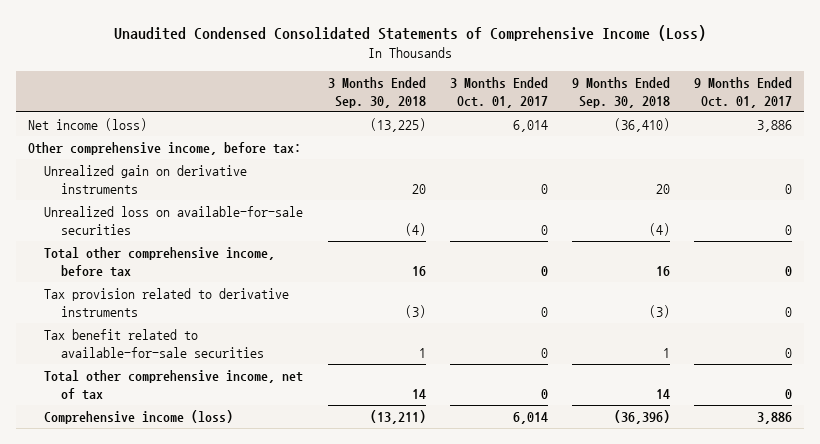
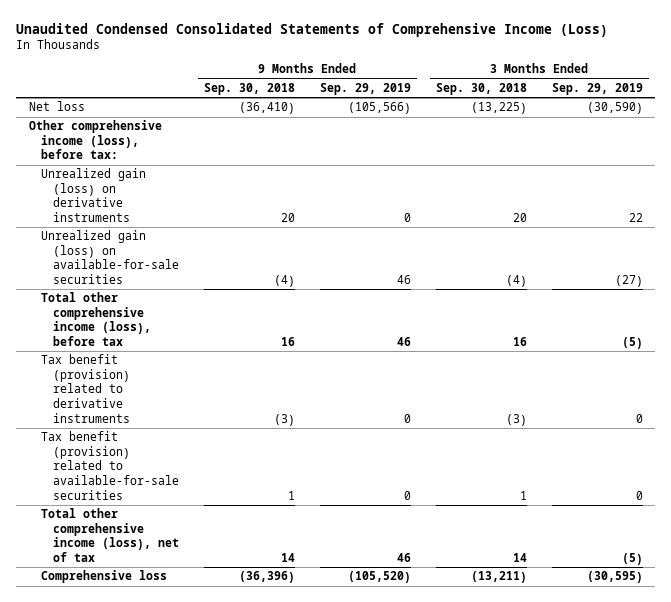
- | 3 Months Ended Sep. 30, 2018 | 3 Months Ended Oct. 01, 2017 | 9 Months Ended Sep. 30, 2018 | 9 Months Ended Oct. 01, 2017
+ | 9 Months Ended Sep. 30, 2018 | 9 Months Ended Sep. 29, 2019 | 3 Months Ended Sep. 30, 2018 | 3 Months Ended Sep. 29, 2019
- Net income (loss) | (13,225) | 6,014 | (36,410) | 3,886
- Other comprehensive income, before tax:
- Unrealized gain on derivative instruments | 20 | 0 | 20 | 0
- Unrealized loss on available-for-sale securities | (4) | 0 | (4) | 0
- Total other comprehensive income, before tax | 16 | 0 | 16 | 0
- Tax provision related to derivative instruments | (3) | 0 | (3) | 0
- Tax benefit related to available-for-sale securities | 1 | 0 | 1 | 0
- Total other comprehensive income, net of tax | 14 | 0 | 14 | 0
- Comprehensive income (loss) | (13,211) | 6,014 | (36,396) | 3,886
+ Net loss | (36,410) | (105,566) | (13,225) | (30,590)
+ Other comprehensive income (loss), before tax:
+ Unrealized gain (loss) on derivative instruments | 20 | 0 | 20 | 22
+ Unrealized gain (loss) on available-for-sale securities | (4) | 46 | (4) | (27)
+ Total other comprehensive income (loss), before tax | 16 | 46 | 16 | (5)
+ Tax benefit (provision) related to derivative instruments | (3) | 0 | (3) | 0
+ Tax benefit (provision) related to available-for-sale securities | 1 | 0 | 1 | 0
+ Total other comprehensive income (loss), net of tax | 14 | 46 | 14 | (5)
+ Comprehensive loss | (36,396) | (105,520) | (13,211) | (30,595)

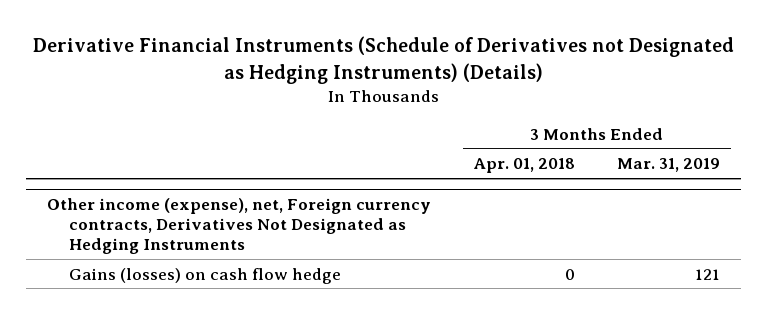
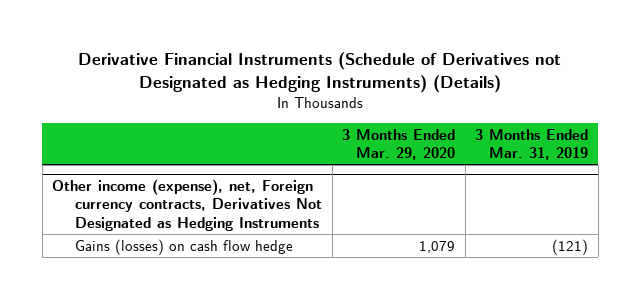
- | 3 Months Ended Apr. 01, 2018 | 3 Months Ended Mar. 31, 2019
+ | 3 Months Ended Mar. 29, 2020 | 3 Months Ended Mar. 31, 2019
@ Other income (expense), net, Foreign currency contracts, Derivatives Not Designated as Hedging Instruments
- Gains (losses) on cash flow hedge | 0 | 121
+ Gains (losses) on cash flow hedge | 1,079 | (121)

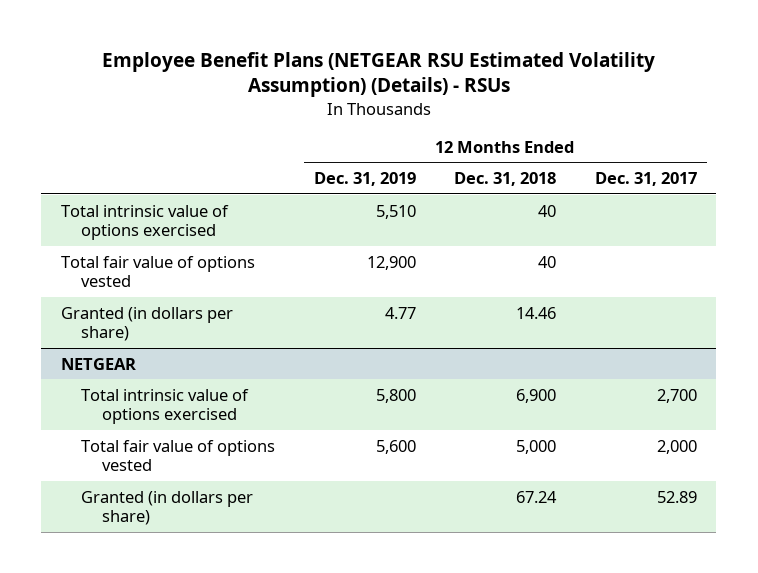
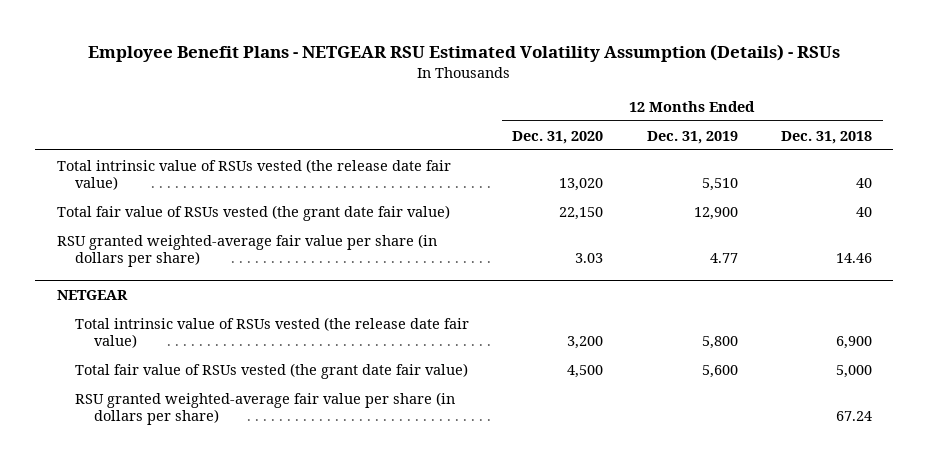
- Employee Benefit Plans (NETGEAR RSU Estimated Volatility Assumption) (Details) - RSUs
+ Employee Benefit Plans - NETGEAR RSU Estimated Volatility Assumption (Details) - RSUs
- | 12 Months Ended Dec. 31, 2019 | 12 Months Ended Dec. 31, 2018 | 12 Months Ended Dec. 31, 2017
+ | 12 Months Ended Dec. 31, 2020 | 12 Months Ended Dec. 31, 2019 | 12 Months Ended Dec. 31, 2018
- Total intrinsic value of options exercised | 5,510 | 40 |
- Total fair value of options vested | 12,900 | 40 |
- Granted (in dollars per share) | 4.77 | 14.46 |
+ Total intrinsic value of RSUs vested (the release date fair value) | 13,020 | 5,510 | 40
+ Total fair value of RSUs vested (the grant date fair value) | 22,150 | 12,900 | 40
+ RSU granted weighted-average fair value per share (in dollars per share) | 3.03 | 4.77 | 14.46
@ NETGEAR
- Total intrinsic value of options exercised | 5,800 | 6,900 | 2,700
- Total fair value of options vested | 5,600 | 5,000 | 2,000
- Granted (in dollars per share) | | 67.24 | 52.89
+ Total intrinsic value of RSUs vested (the release date fair value) | 3,200 | 5,800 | 6,900
+ Total fair value of RSUs vested (the grant date fair value) | 4,500 | 5,600 | 5,000
+ RSU granted weighted-average fair value per share (in dollars per share) | | | 67.24

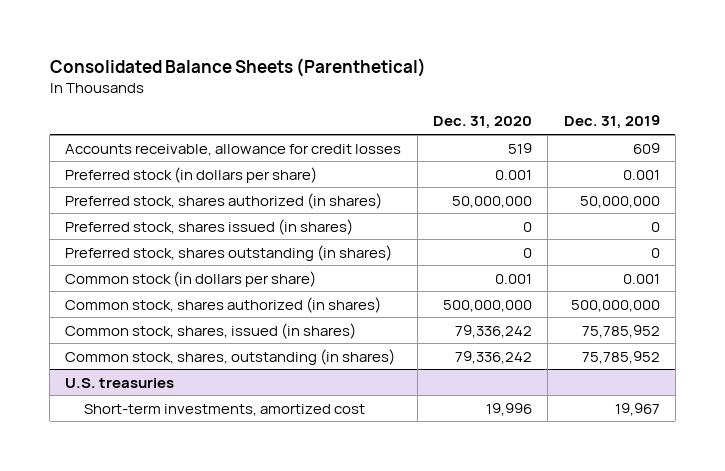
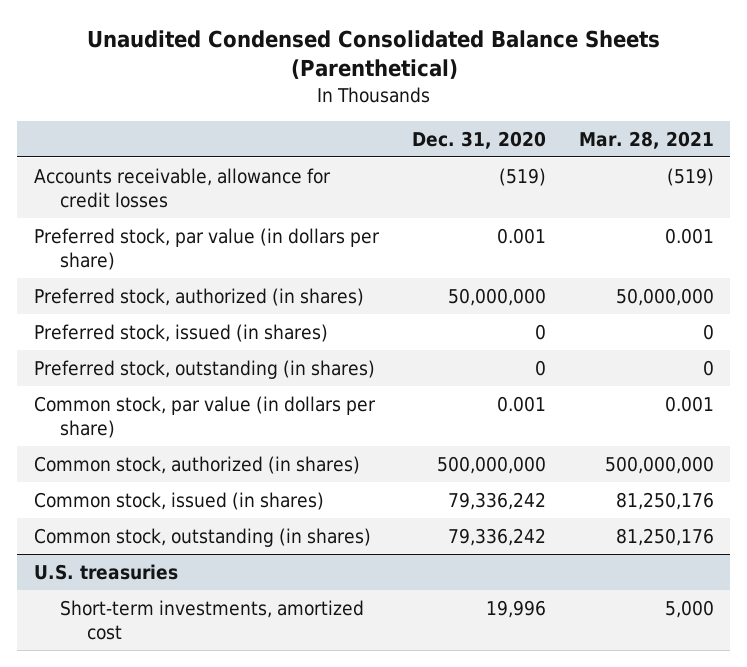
- Consolidated Balance Sheets (Parenthetical)
+ Unaudited Condensed Consolidated Balance Sheets (Parenthetical)
- | Dec. 31, 2020 | Dec. 31, 2019
+ | Dec. 31, 2020 | Mar. 28, 2021
- Accounts receivable, allowance for credit losses | 519 | 609
- Preferred stock (in dollars per share) | 0.001 | 0.001
- Preferred stock, shares authorized (in shares) | 50,000,000 | 50,000,000
- Preferred stock, shares issued (in shares) | 0 | 0
- Preferred stock, shares outstanding (in shares) | 0 | 0
- Common stock (in dollars per share) | 0.001 | 0.001
- Common stock, shares authorized (in shares) | 500,000,000 | 500,000,000
- Common stock, shares, issued (in shares) | 79,336,242 | 75,785,952
- Common stock, shares, outstanding (in shares) | 79,336,242 | 75,785,952
+ Accounts receivable, allowance for credit losses | (519) | (519)
+ Preferred stock, par value (in dollars per share) | 0.001 | 0.001
+ Preferred stock, authorized (in shares) | 50,000,000 | 50,000,000
+ Preferred stock, issued (in shares) | 0 | 0
+ Preferred stock, outstanding (in shares) | 0 | 0
+ Common stock, par value (in dollars per share) | 0.001 | 0.001
+ Common stock, authorized (in shares) | 500,000,000 | 500,000,000
+ Common stock, issued (in shares) | 79,336,242 | 81,250,176
+ Common stock, outstanding (in shares) | 79,336,242 | 81,250,176

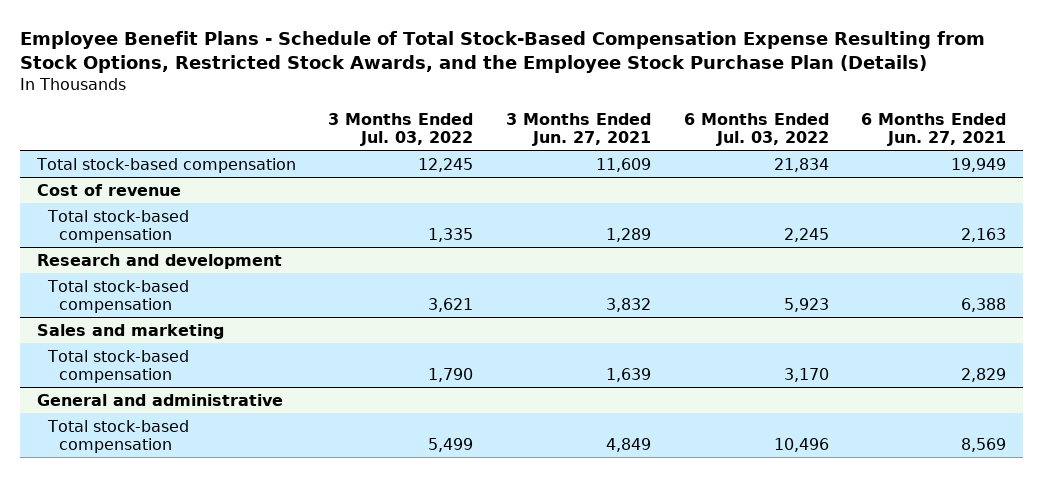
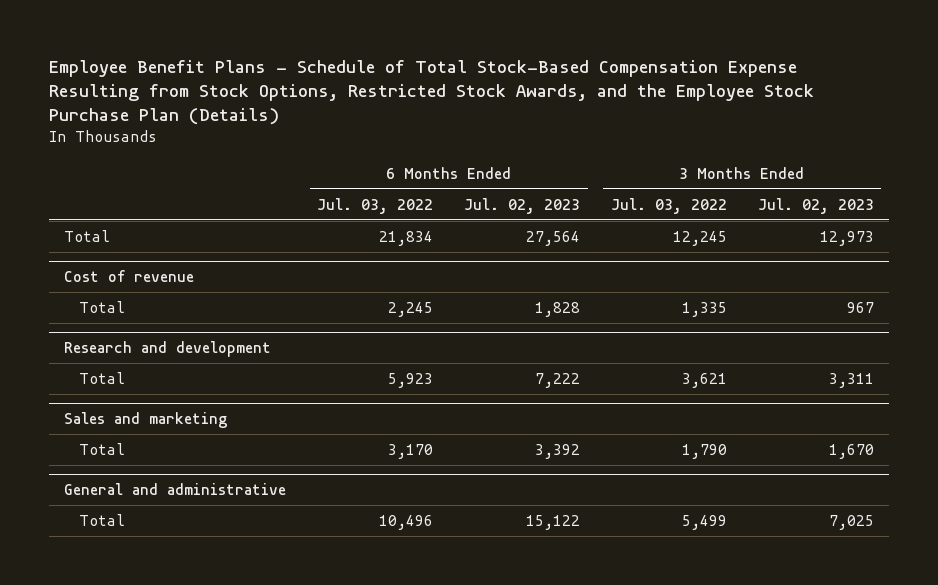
- | 3 Months Ended Jul. 03, 2022 | 3 Months Ended Jun. 27, 2021 | 6 Months Ended Jul. 03, 2022 | 6 Months Ended Jun. 27, 2021
+ | 6 Months Ended Jul. 03, 2022 | 6 Months Ended Jul. 02, 2023 | 3 Months Ended Jul. 03, 2022 | 3 Months Ended Jul. 02, 2023
- Total stock-based compensation | 12,245 | 11,609 | 21,834 | 19,949
+ Total | 21,834 | 27,564 | 12,245 | 12,973
@ Cost of revenue
- Total stock-based compensation | 1,335 | 1,289 | 2,245 | 2,163
+ Total | 2,245 | 1,828 | 1,335 | 967
@ Research and development
- Total stock-based compensation | 3,621 | 3,832 | 5,923 | 6,388
+ Total | 5,923 | 7,222 | 3,621 | 3,311
@ Sales and marketing
- Total stock-based compensation | 1,790 | 1,639 | 3,170 | 2,829
+ Total | 3,170 | 3,392 | 1,790 | 1,670
@ General and administrative
- Total stock-based compensation | 5,499 | 4,849 | 10,496 | 8,569
+ Total | 10,496 | 15,122 | 5,499 | 7,025

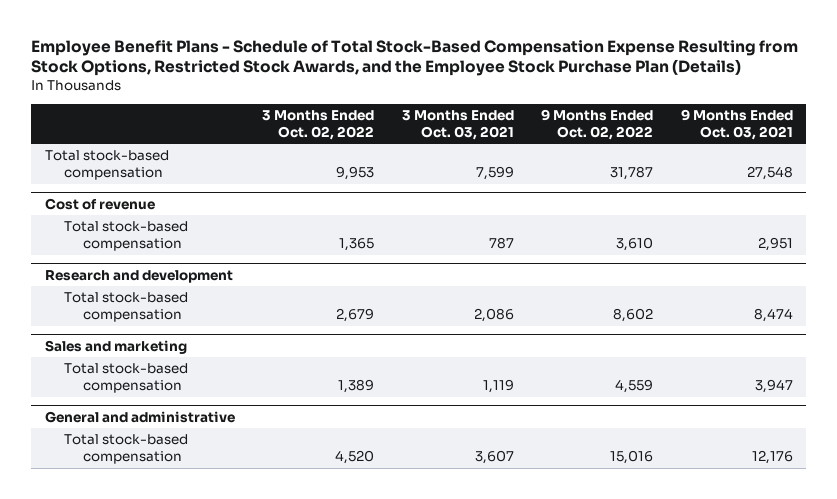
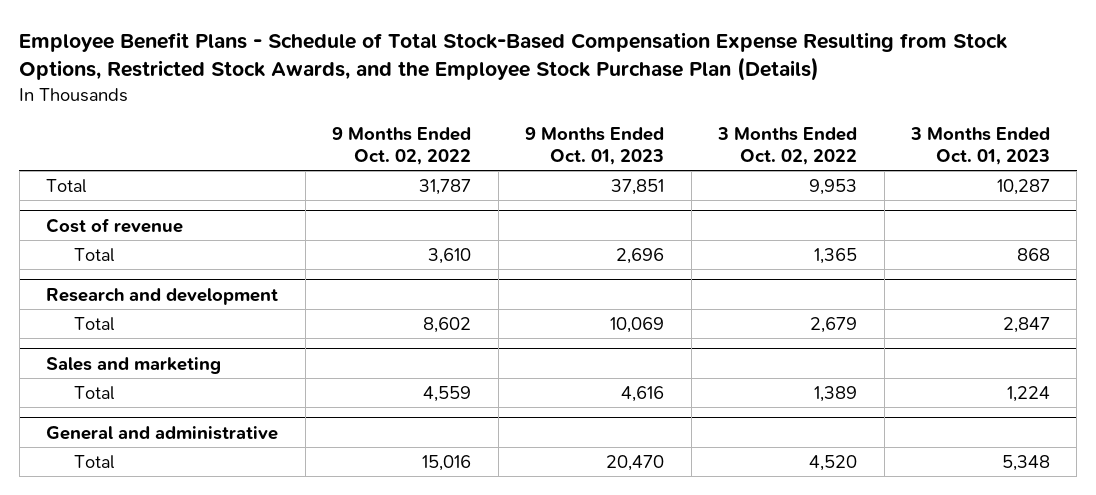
- | 3 Months Ended Oct. 02, 2022 | 3 Months Ended Oct. 03, 2021 | 9 Months Ended Oct. 02, 2022 | 9 Months Ended Oct. 03, 2021
+ | 9 Months Ended Oct. 02, 2022 | 9 Months Ended Oct. 01, 2023 | 3 Months Ended Oct. 02, 2022 | 3 Months Ended Oct. 01, 2023
- Total stock-based compensation | 9,953 | 7,599 | 31,787 | 27,548
+ Total | 31,787 | 37,851 | 9,953 | 10,287
@ Cost of revenue
- Total stock-based compensation | 1,365 | 787 | 3,610 | 2,951
+ Total | 3,610 | 2,696 | 1,365 | 868
@ Research and development
- Total stock-based compensation | 2,679 | 2,086 | 8,602 | 8,474
+ Total | 8,602 | 10,069 | 2,679 | 2,847
@ Sales and marketing
- Total stock-based compensation | 1,389 | 1,119 | 4,559 | 3,947
+ Total | 4,559 | 4,616 | 1,389 | 1,224
@ General and administrative
- Total stock-based compensation | 4,520 | 3,607 | 15,016 | 12,176
+ Total | 15,016 | 20,470 | 4,520 | 5,348

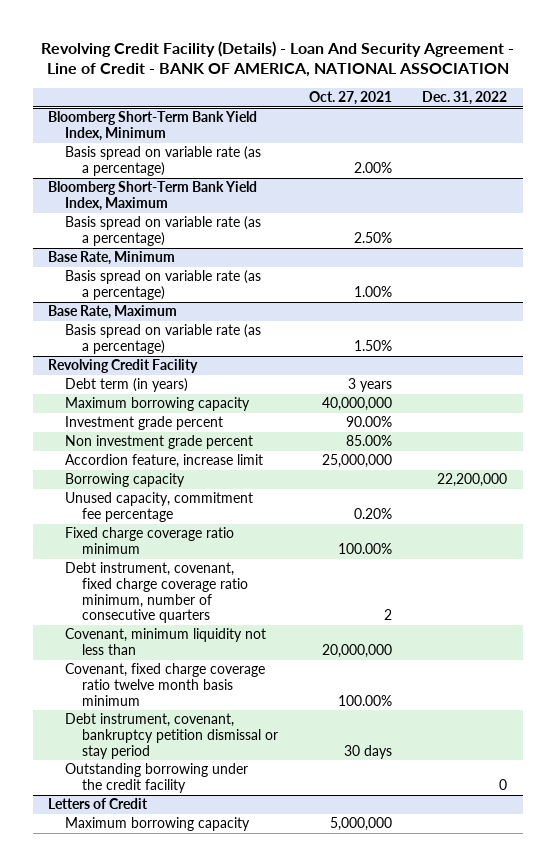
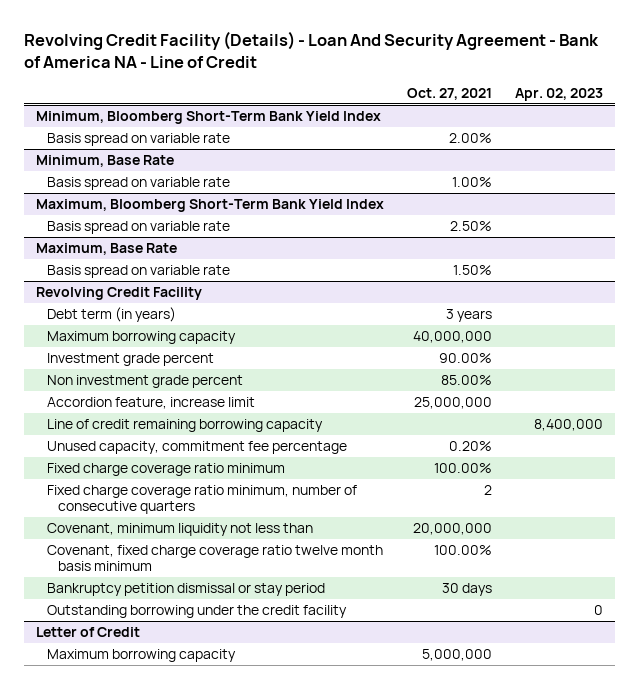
- Revolving Credit Facility (Details) - Loan And Security Agreement - Line of Credit - BANK OF AMERICA, NATIONAL ASSOCIATION
+ Revolving Credit Facility (Details) - Loan And Security Agreement - Bank of America NA - Line of Credit
- | Oct. 27, 2021 | Dec. 31, 2022
+ | Oct. 27, 2021 | Apr. 02, 2023
- Bloomberg Short-Term Bank Yield Index, Minimum
- Basis spread on variable rate (as a percentage) | 2.00% |
- Bloomberg Short-Term Bank Yield Index, Maximum
- Basis spread on variable rate (as a percentage) | 2.50% |
- Base Rate, Minimum
- Basis spread on variable rate (as a percentage) | 1.00% |
- Base Rate, Maximum
- Basis spread on variable rate (as a percentage) | 1.50% |
+ Minimum, Bloomberg Short-Term Bank Yield Index
+ Basis spread on variable rate | 2.00% |
+ Minimum, Base Rate
+ Basis spread on variable rate | 1.00% |
+ Maximum, Bloomberg Short-Term Bank Yield Index
+ Basis spread on variable rate | 2.50% |
+ Maximum, Base Rate
+ Basis spread on variable rate | 1.50% |
@ Revolving Credit Facility
- Borrowing capacity | | 22,200,000
+ Line of credit remaining borrowing capacity | | 8,400,000
- Debt instrument, covenant, fixed charge coverage ratio minimum, number of consecutive quarters | 2 |
+ Fixed charge coverage ratio minimum, number of consecutive quarters | 2 |
- Debt instrument, covenant, bankruptcy petition dismissal or stay period | 30 days |
+ Bankruptcy petition dismissal or stay period | 30 days |
- Letters of Credit
+ Letter of Credit

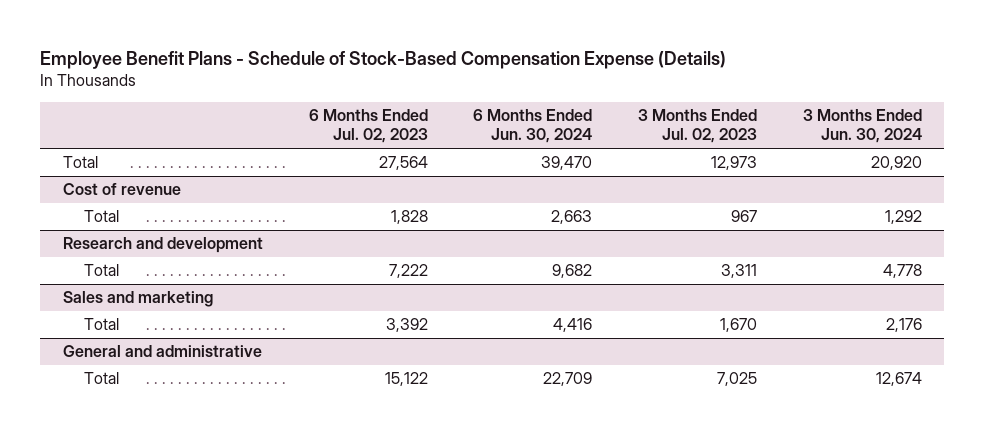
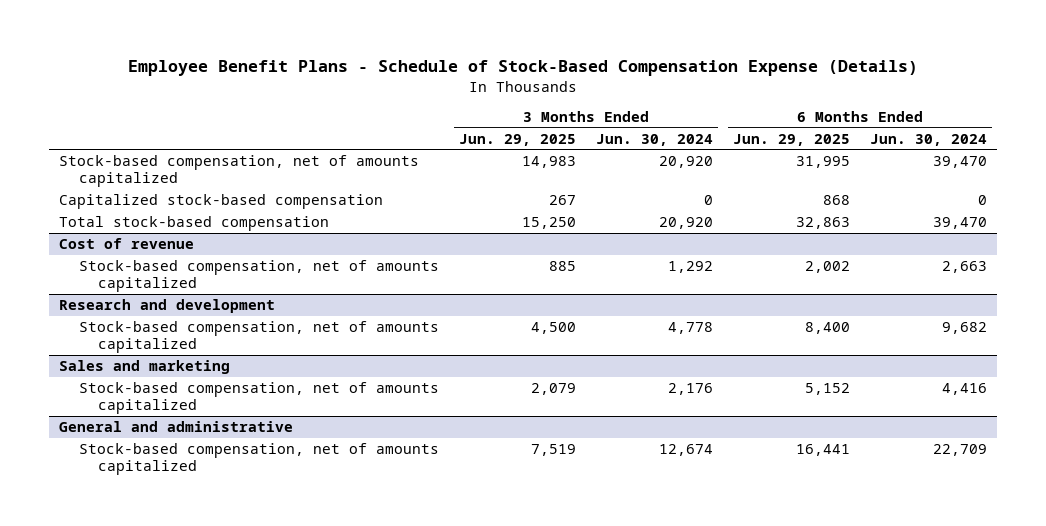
- | 6 Months Ended Jul. 02, 2023 | 6 Months Ended Jun. 30, 2024 | 3 Months Ended Jul. 02, 2023 | 3 Months Ended Jun. 30, 2024
+ | 3 Months Ended Jun. 29, 2025 | 3 Months Ended Jun. 30, 2024 | 6 Months Ended Jun. 29, 2025 | 6 Months Ended Jun. 30, 2024
- Total | 27,564 | 39,470 | 12,973 | 20,920
+ Stock-based compensation, net of amounts capitalized | 14,983 | 20,920 | 31,995 | 39,470
+ Capitalized stock-based compensation | 267 | 0 | 868 | 0
+ Total stock-based compensation | 15,250 | 20,920 | 32,863 | 39,470
@ Cost of revenue
- Total | 1,828 | 2,663 | 967 | 1,292
+ Stock-based compensation, net of amounts capitalized | 885 | 1,292 | 2,002 | 2,663
@ Research and development
- Total | 7,222 | 9,682 | 3,311 | 4,778
+ Stock-based compensation, net of amounts capitalized | 4,500 | 4,778 | 8,400 | 9,682
@ Sales and marketing
- Total | 3,392 | 4,416 | 1,670 | 2,176
+ Stock-based compensation, net of amounts capitalized | 2,079 | 2,176 | 5,152 | 4,416
@ General and administrative
- Total | 15,122 | 22,709 | 7,025 | 12,674
+ Stock-based compensation, net of amounts capitalized | 7,519 | 12,674 | 16,441 | 22,709

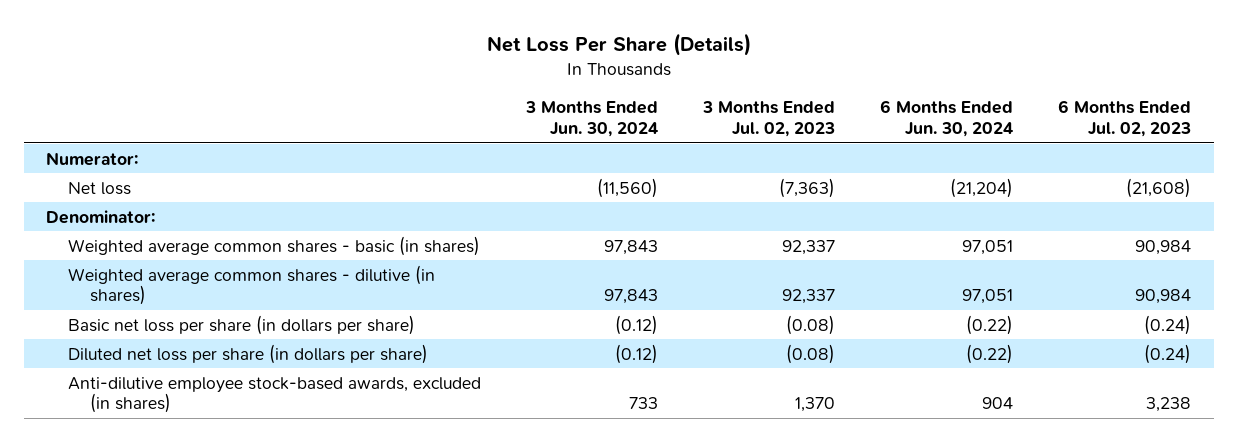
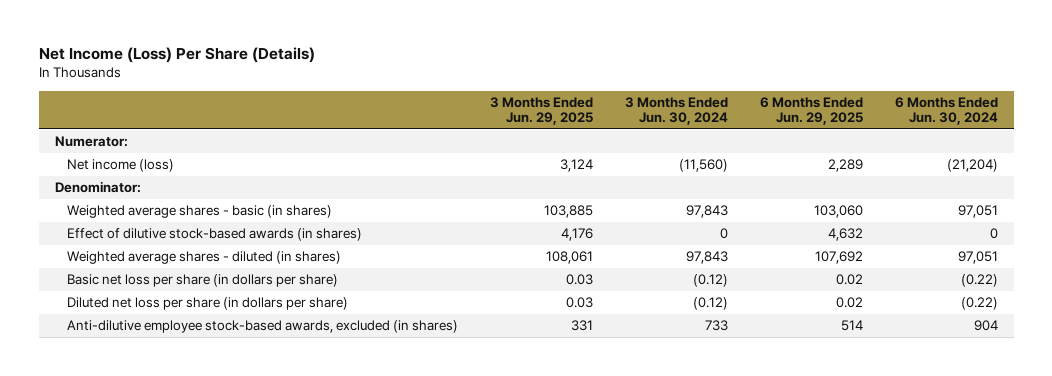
- Net Loss Per Share (Details)
+ Net Income (Loss) Per Share (Details)
- | 3 Months Ended Jun. 30, 2024 | 3 Months Ended Jul. 02, 2023 | 6 Months Ended Jun. 30, 2024 | 6 Months Ended Jul. 02, 2023
+ | 3 Months Ended Jun. 29, 2025 | 3 Months Ended Jun. 30, 2024 | 6 Months Ended Jun. 29, 2025 | 6 Months Ended Jun. 30, 2024
- Net loss | (11,560) | (7,363) | (21,204) | (21,608)
+ Net income (loss) | 3,124 | (11,560) | 2,289 | (21,204)
- Weighted average common shares - basic (in shares) | 97,843 | 92,337 | 97,051 | 90,984
- Weighted average common shares - dilutive (in shares) | 97,843 | 92,337 | 97,051 | 90,984
+ Weighted average shares - basic (in shares) | 103,885 | 97,843 | 103,060 | 97,051
+ Effect of dilutive stock-based awards (in shares) | 4,176 | 0 | 4,632 | 0
+ Weighted average shares - diluted (in shares) | 108,061 | 97,843 | 107,692 | 97,051

